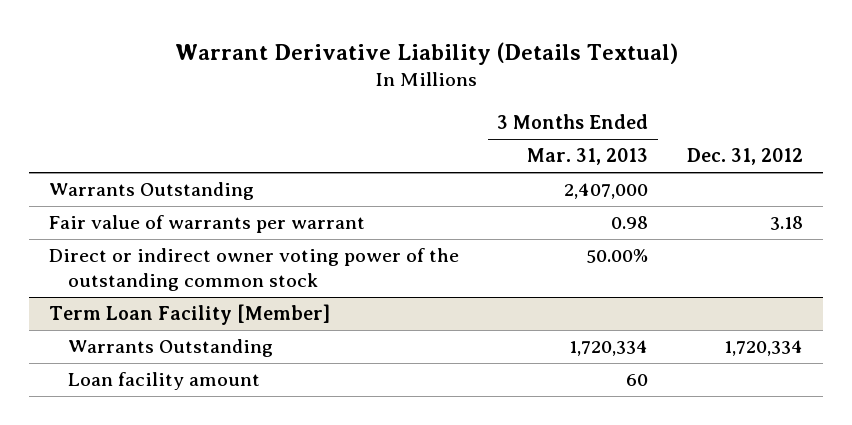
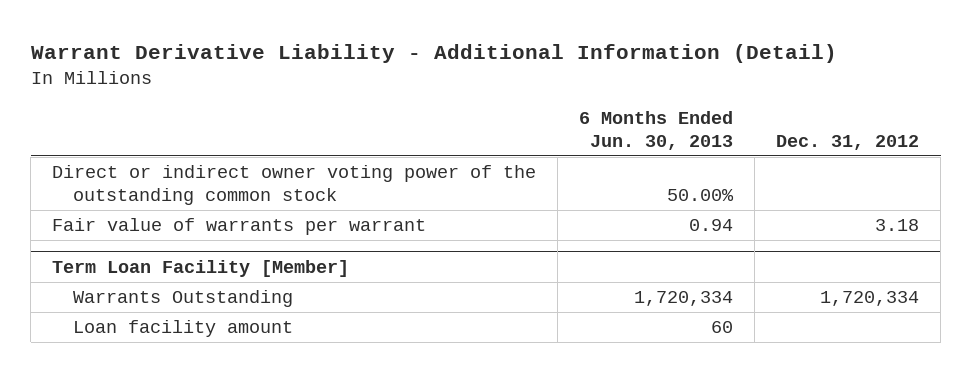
- Warrant Derivative Liability (Details Textual)
+ Warrant Derivative Liability - Additional Information (Detail)
- | 3 Months Ended Mar. 31, 2013 | Dec. 31, 2012
+ | 6 Months Ended Jun. 30, 2013 | Dec. 31, 2012
- Warrants Outstanding | 2,407,000 |
moved down: Fair value of warrants per warrant | 0.94 | 3.18

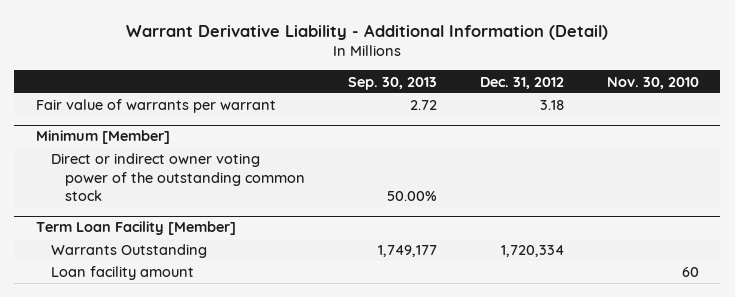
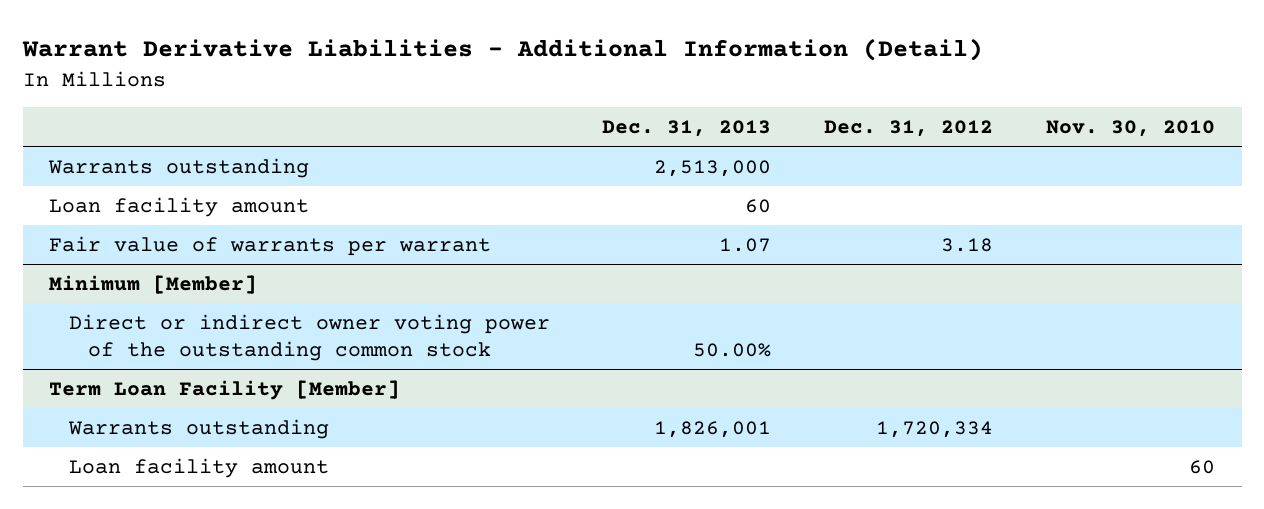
- Warrant Derivative Liability - Additional Information (Detail)
+ Warrant Derivative Liabilities - Additional Information (Detail)
- | Sep. 30, 2013 | Dec. 31, 2012 | Nov. 30, 2010
+ | Dec. 31, 2013 | Dec. 31, 2012 | Nov. 30, 2010
+ Warrants outstanding | 2,513,000 | |
+ Loan facility amount | 60 | |
@ Term Loan Facility [Member]
- Warrants Outstanding | 1,749,177 | 1,720,334 |
+ Warrants outstanding | 1,826,001 | 1,720,334 |

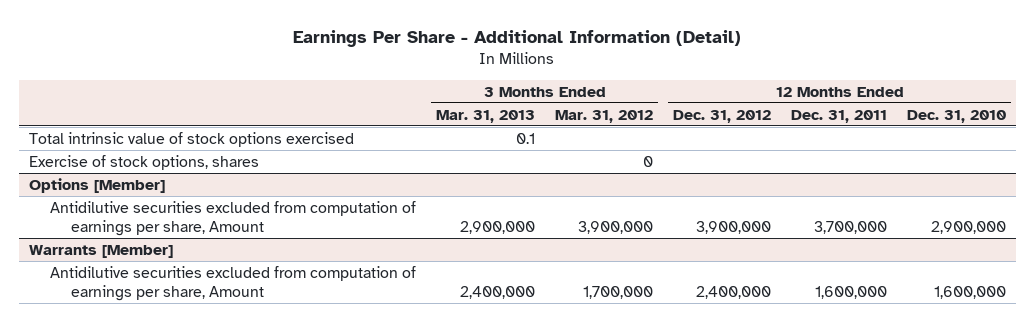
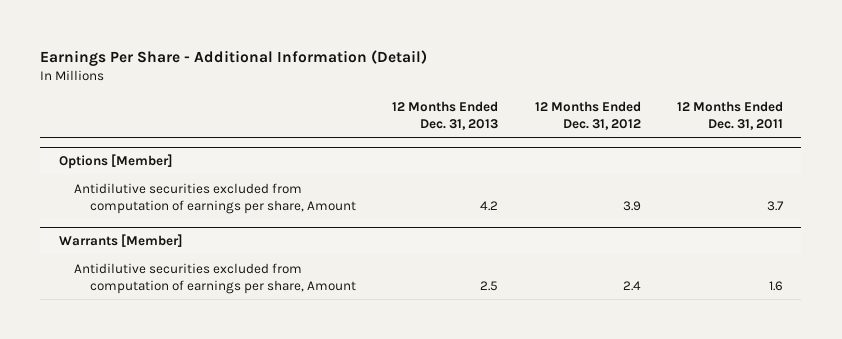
- | 3 Months Ended Mar. 31, 2013 | 3 Months Ended Mar. 31, 2012 | 12 Months Ended Dec. 31, 2012 | 12 Months Ended Dec. 31, 2011 | 12 Months Ended Dec. 31, 2010
+ | 12 Months Ended Dec. 31, 2013 | 12 Months Ended Dec. 31, 2012 | 12 Months Ended Dec. 31, 2011
- Total intrinsic value of stock options exercised | 0.1 | | | |
- Exercise of stock options, shares | | 0 | | |
@ Options [Member]
- Antidilutive securities excluded from computation of earnings per share, Amount | 2,900,000 | 3,900,000 | 3,900,000 | 3,700,000 | 2,900,000
+ Antidilutive securities excluded from computation of earnings per share, Amount | 4.2 | 3.9 | 3.7
@ Warrants [Member]
- Antidilutive securities excluded from computation of earnings per share, Amount | 2,400,000 | 1,700,000 | 2,400,000 | 1,600,000 | 1,600,000
+ Antidilutive securities excluded from computation of earnings per share, Amount | 2.5 | 2.4 | 1.6

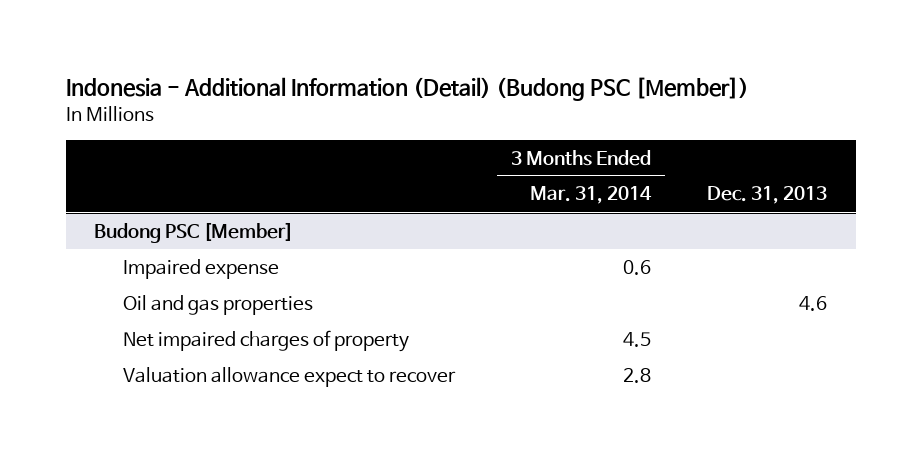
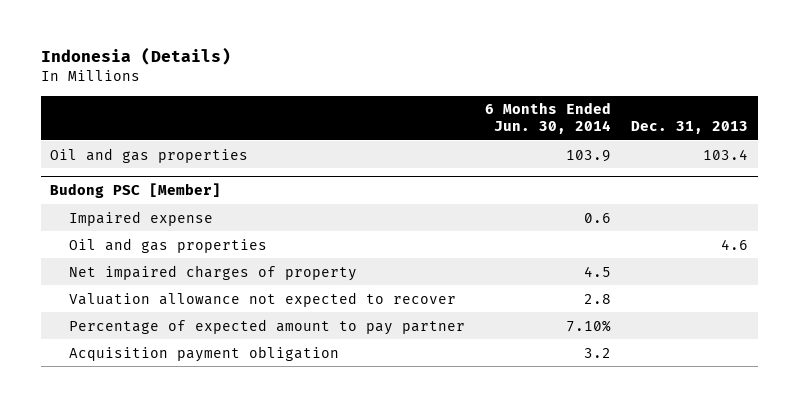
- Indonesia - Additional Information (Detail) (Budong PSC [Member])
+ Indonesia (Details)
- | 3 Months Ended Mar. 31, 2014 | Dec. 31, 2013
+ | 6 Months Ended Jun. 30, 2014 | Dec. 31, 2013
+ Oil and gas properties | 103.9 | 103.4
@ Budong PSC [Member]
- Valuation allowance expect to recover | 2.8 |
+ Valuation allowance not expected to recover | 2.8 |
+ Percentage of expected amount to pay partner | 7.10% |
+ Acquisition payment obligation | 3.2 |

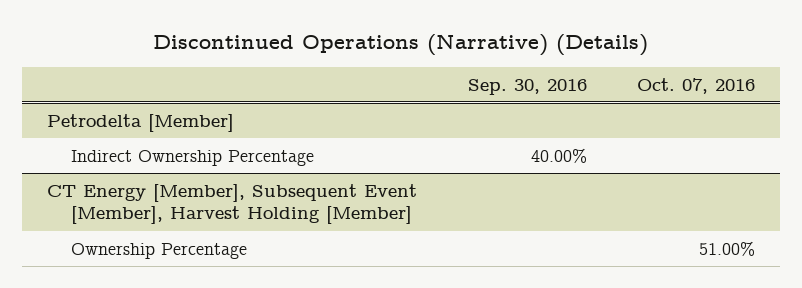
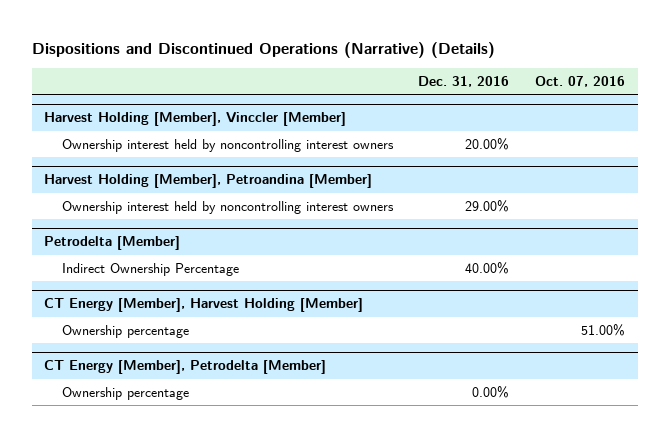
- Discontinued Operations (Narrative) (Details)
+ Dispositions and Discontinued Operations (Narrative) (Details)
- | Sep. 30, 2016 | Oct. 07, 2016
+ | Dec. 31, 2016 | Oct. 07, 2016
+ Harvest Holding [Member], Vinccler [Member]
+ Ownership interest held by noncontrolling interest owners | 20.00% |
+ Harvest Holding [Member], Petroandina [Member]
+ Ownership interest held by noncontrolling interest owners | 29.00% |
- CT Energy [Member], Subsequent Event [Member], Harvest Holding [Member]
- Ownership Percentage | | 51.00%
+ CT Energy [Member], Harvest Holding [Member]
+ Ownership percentage | | 51.00%
+ CT Energy [Member], Petrodelta [Member]
+ Ownership percentage | 0.00% |

